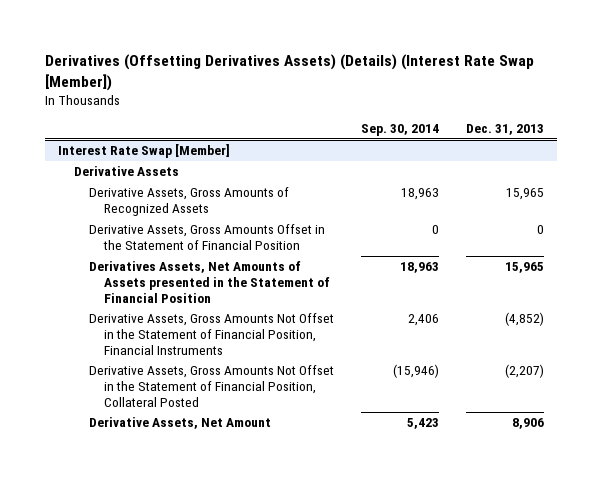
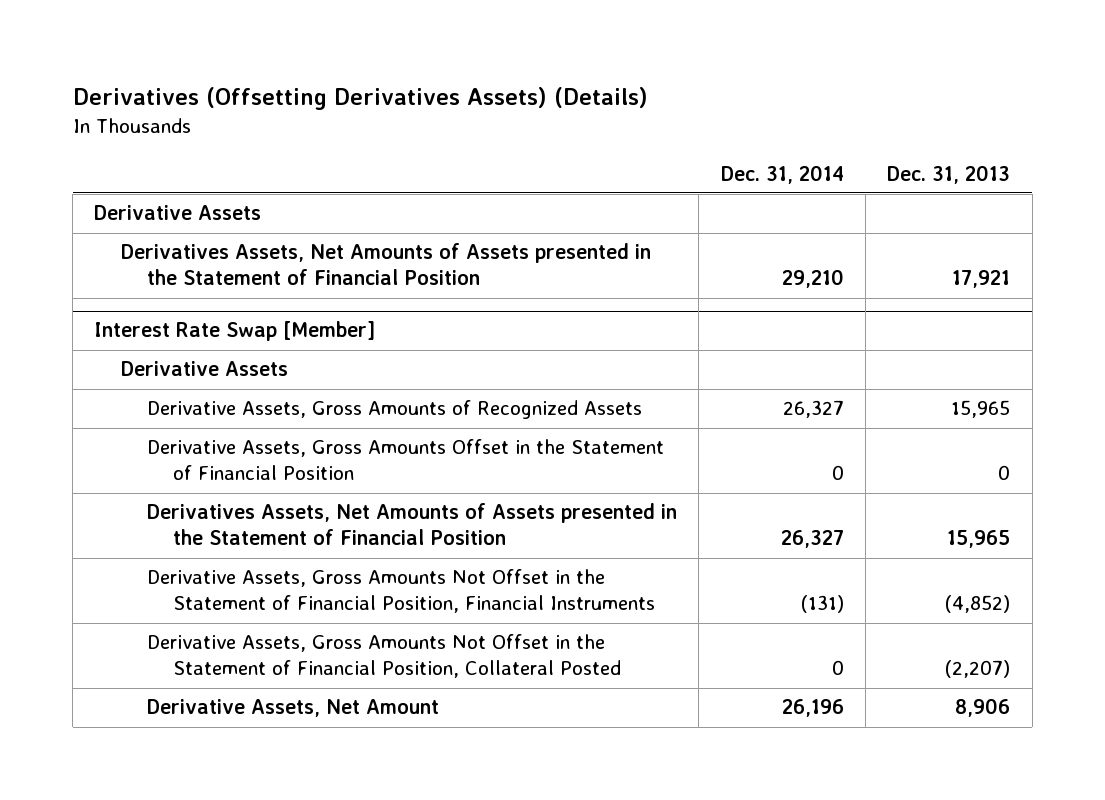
- Derivatives (Offsetting Derivatives Assets) (Details) (Interest Rate Swap [Member])
+ Derivatives (Offsetting Derivatives Assets) (Details)
- | Sep. 30, 2014 | Dec. 31, 2013
+ | Dec. 31, 2014 | Dec. 31, 2013
+ Derivative Assets
+ Derivatives Assets, Net Amounts of Assets presented in the Statement of Financial Position | 29,210 | 17,921

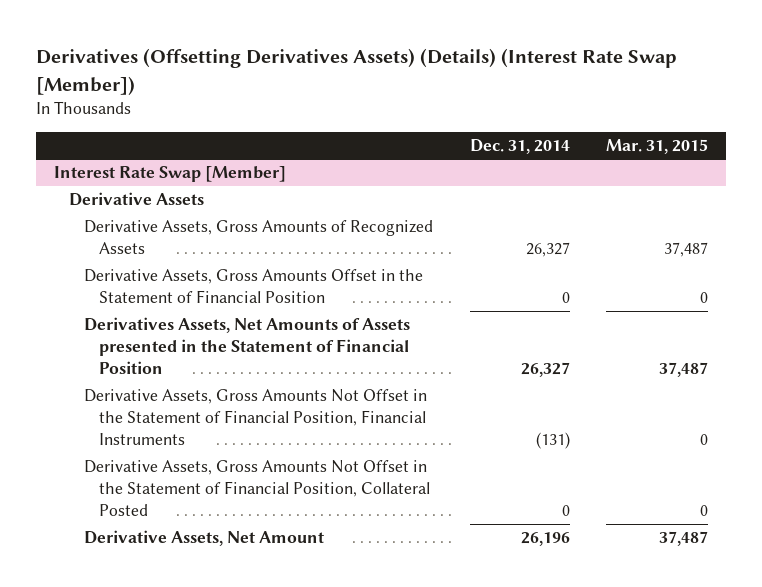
- Derivatives (Offsetting Derivatives Assets) (Details)
+ Derivatives (Offsetting Derivatives Assets) (Details) (Interest Rate Swap [Member])
- | Dec. 31, 2014 | Dec. 31, 2013
+ | Dec. 31, 2014 | Mar. 31, 2015
- Derivative Assets
- Derivatives Assets, Net Amounts of Assets presented in the Statement of Financial Position | 29,210 | 17,921

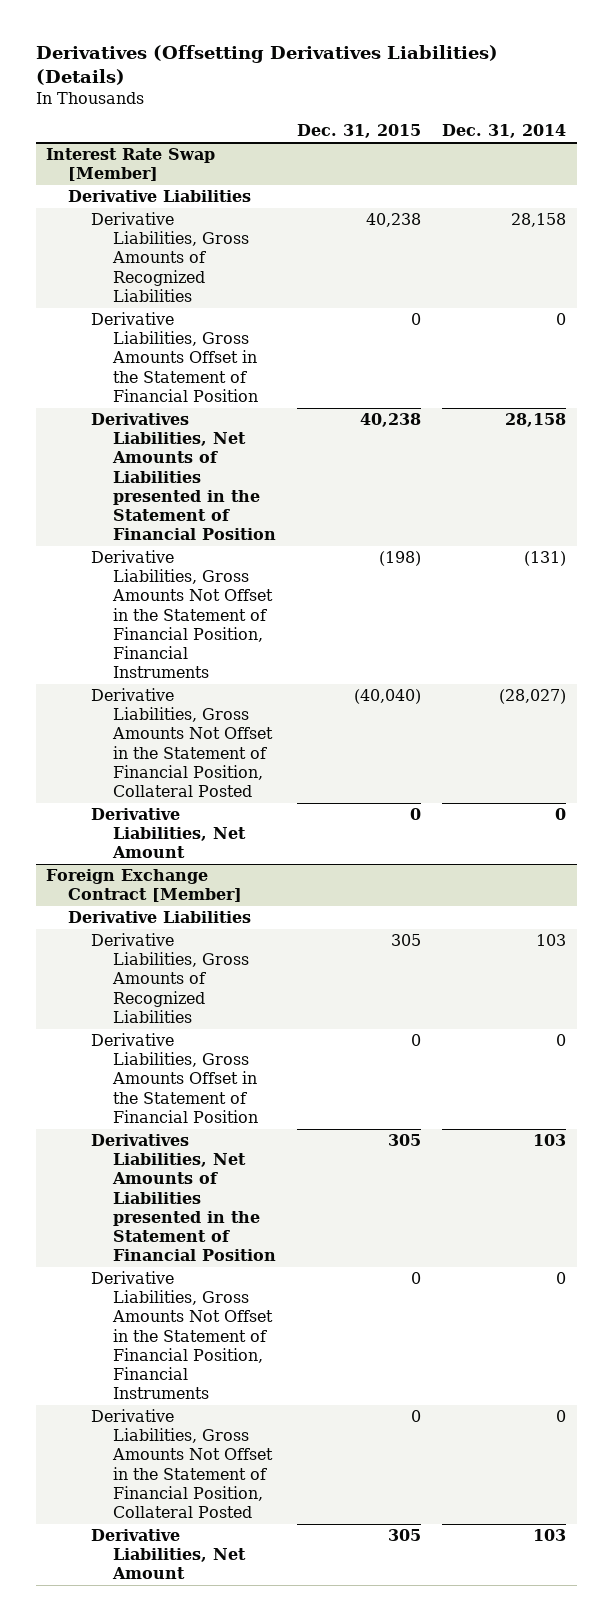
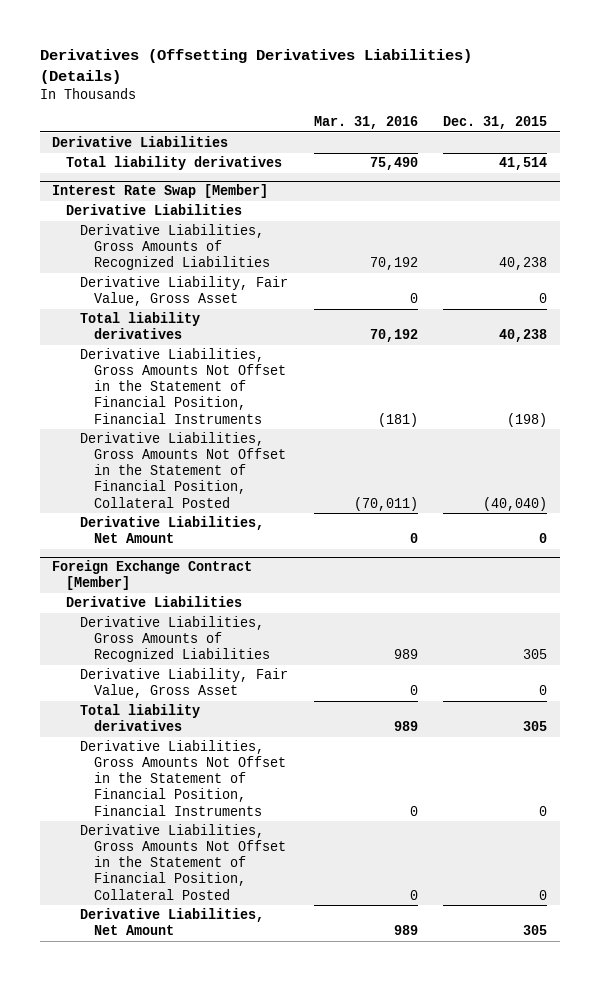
- | Dec. 31, 2015 | Dec. 31, 2014
+ | Mar. 31, 2016 | Dec. 31, 2015
+ Derivative Liabilities
+ Total liability derivatives | 75,490 | 41,514
@ Interest Rate Swap [Member]
- Derivative Liabilities, Gross Amounts Offset in the Statement of Financial Position | 0 | 0
- Derivatives Liabilities, Net Amounts of Liabilities presented in the Statement of Financial Position | 40,238 | 28,158
+ Derivative Liability, Fair Value, Gross Asset | 0 | 0
+ Total liability derivatives | 70,192 | 40,238
@ Foreign Exchange Contract [Member]
- Derivative Liabilities, Gross Amounts Offset in the Statement of Financial Position | 0 | 0
- Derivatives Liabilities, Net Amounts of Liabilities presented in the Statement of Financial Position | 305 | 103
+ Derivative Liability, Fair Value, Gross Asset | 0 | 0
+ Total liability derivatives | 989 | 305

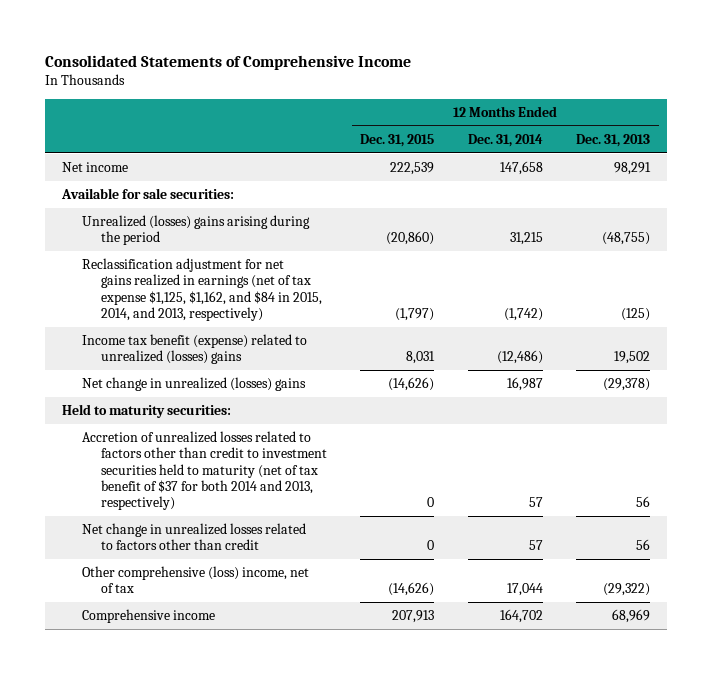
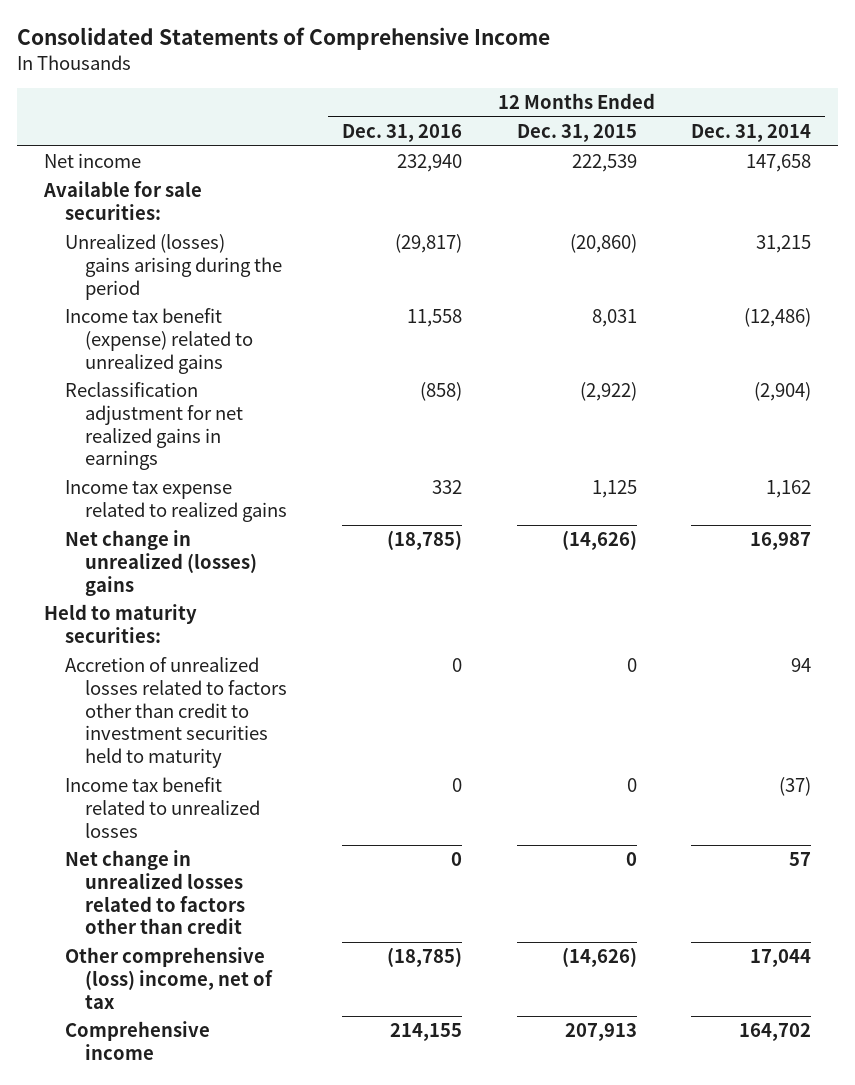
- | 12 Months Ended Dec. 31, 2015 | 12 Months Ended Dec. 31, 2014 | 12 Months Ended Dec. 31, 2013
+ | 12 Months Ended Dec. 31, 2016 | 12 Months Ended Dec. 31, 2015 | 12 Months Ended Dec. 31, 2014
- Reclassification adjustment for net gains realized in earnings (net of tax expense $1,125, $1,162, and $84 in 2015, 2014, and 2013, respectively) | (1,797) | (1,742) | (125)
- Income tax benefit (expense) related to unrealized (losses) gains | 8,031 | (12,486) | 19,502
+ Income tax benefit (expense) related to unrealized gains | 11,558 | 8,031 | (12,486)
+ Reclassification adjustment for net realized gains in earnings | (858) | (2,922) | (2,904)
+ Income tax expense related to realized gains | 332 | 1,125 | 1,162
- Accretion of unrealized losses related to factors other than credit to investment securities held to maturity (net of tax benefit of $37 for both 2014 and 2013, respectively) | 0 | 57 | 56
+ Accretion of unrealized losses related to factors other than credit to investment securities held to maturity | 0 | 0 | 94
+ Income tax benefit related to unrealized losses | 0 | 0 | (37)

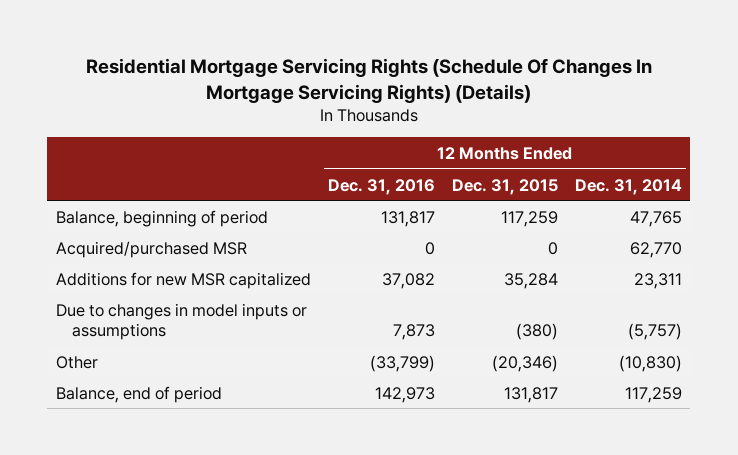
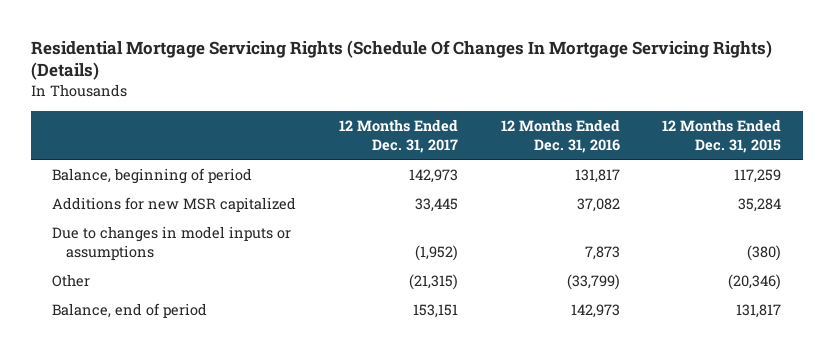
- | 12 Months Ended Dec. 31, 2016 | 12 Months Ended Dec. 31, 2015 | 12 Months Ended Dec. 31, 2014
+ | 12 Months Ended Dec. 31, 2017 | 12 Months Ended Dec. 31, 2016 | 12 Months Ended Dec. 31, 2015
- Acquired/purchased MSR | 0 | 0 | 62,770

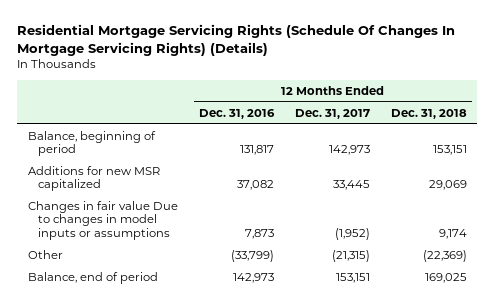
- | 12 Months Ended Dec. 31, 2017 | 12 Months Ended Dec. 31, 2016 | 12 Months Ended Dec. 31, 2015
+ | 12 Months Ended Dec. 31, 2016 | 12 Months Ended Dec. 31, 2017 | 12 Months Ended Dec. 31, 2018
- Due to changes in model inputs or assumptions | (1,952) | 7,873 | (380)
+ Changes in fair value Due to changes in model inputs or assumptions | 7,873 | (1,952) | 9,174

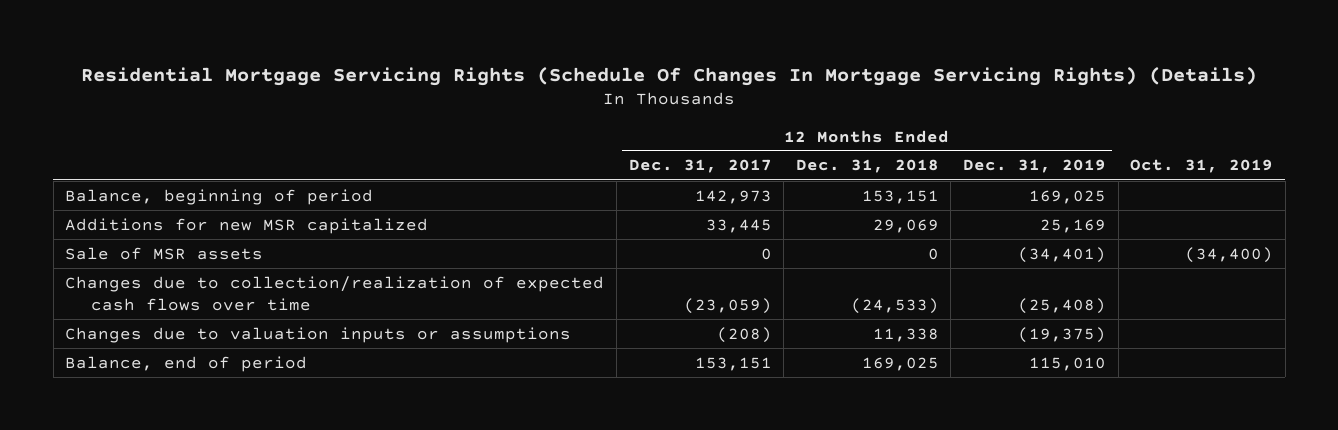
- | 12 Months Ended Dec. 31, 2016 | 12 Months Ended Dec. 31, 2017 | 12 Months Ended Dec. 31, 2018
+ | 12 Months Ended Dec. 31, 2017 | 12 Months Ended Dec. 31, 2018 | 12 Months Ended Dec. 31, 2019 | Oct. 31, 2019
- Changes in fair value Due to changes in model inputs or assumptions | 7,873 | (1,952) | 9,174
- Other | (33,799) | (21,315) | (22,369)
+ Sale of MSR assets | 0 | 0 | (34,401) | (34,400)
+ Changes due to collection/realization of expected cash flows over time | (23,059) | (24,533) | (25,408) |
+ Changes due to valuation inputs or assumptions | (208) | 11,338 | (19,375) |

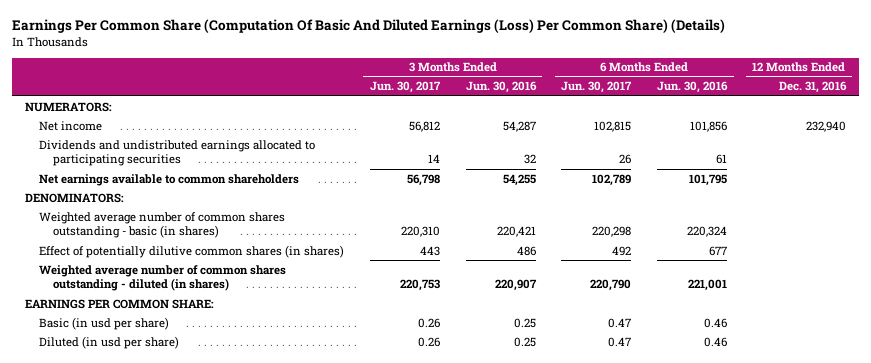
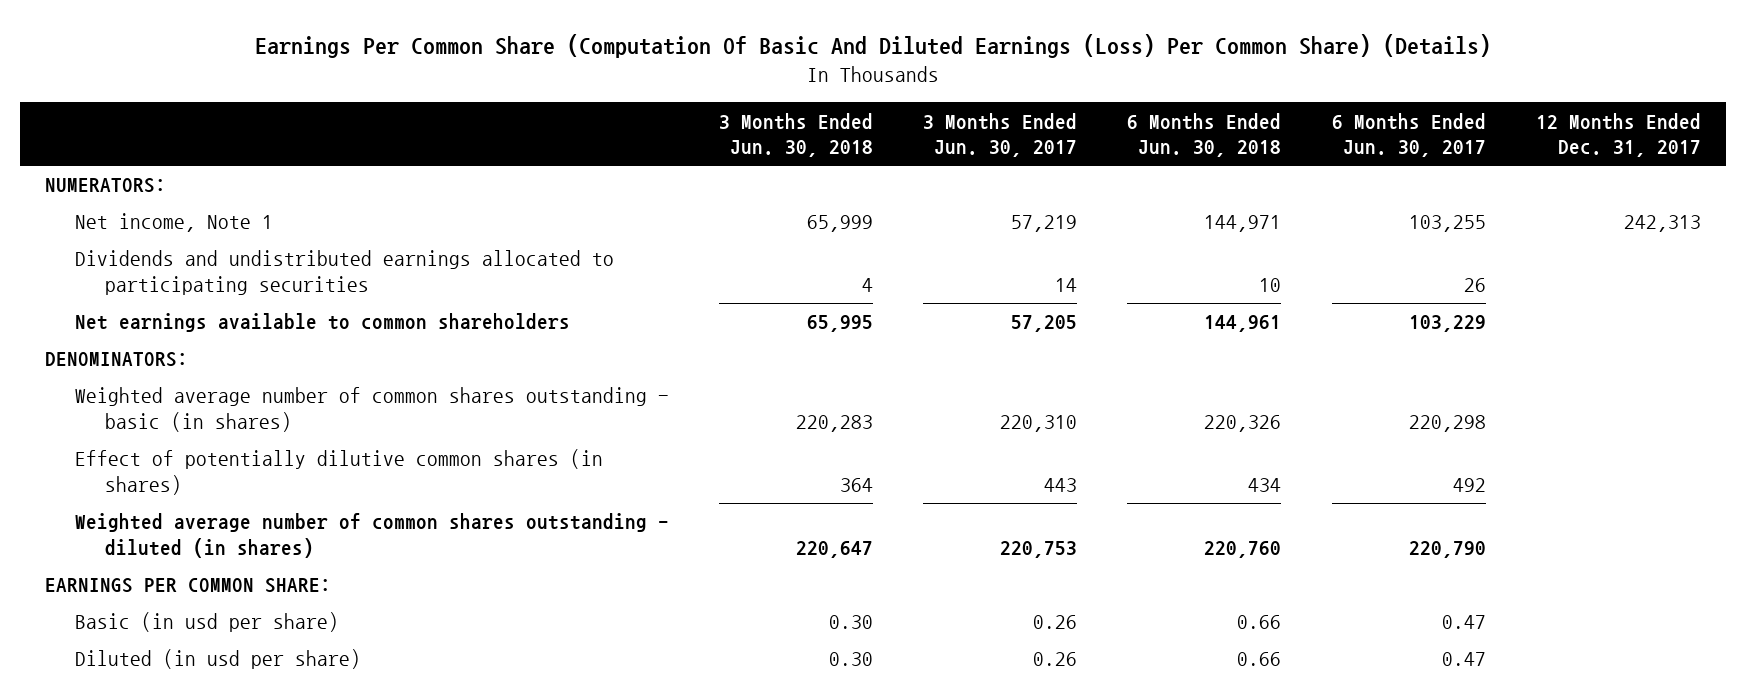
- | 3 Months Ended Jun. 30, 2017 | 3 Months Ended Jun. 30, 2016 | 6 Months Ended Jun. 30, 2017 | 6 Months Ended Jun. 30, 2016 | 12 Months Ended Dec. 31, 2016
+ | 3 Months Ended Jun. 30, 2018 | 3 Months Ended Jun. 30, 2017 | 6 Months Ended Jun. 30, 2018 | 6 Months Ended Jun. 30, 2017 | 12 Months Ended Dec. 31, 2017
- Net income | 56,812 | 54,287 | 102,815 | 101,856 | 232,940
+ Net income, Note 1 | 65,999 | 57,219 | 144,971 | 103,255 | 242,313
- Net earnings available to common shareholders | 56,798 | 54,255 | 102,789 | 101,795 |
+ Net earnings available to common shareholders | 65,995 | 57,205 | 144,961 | 103,229 |

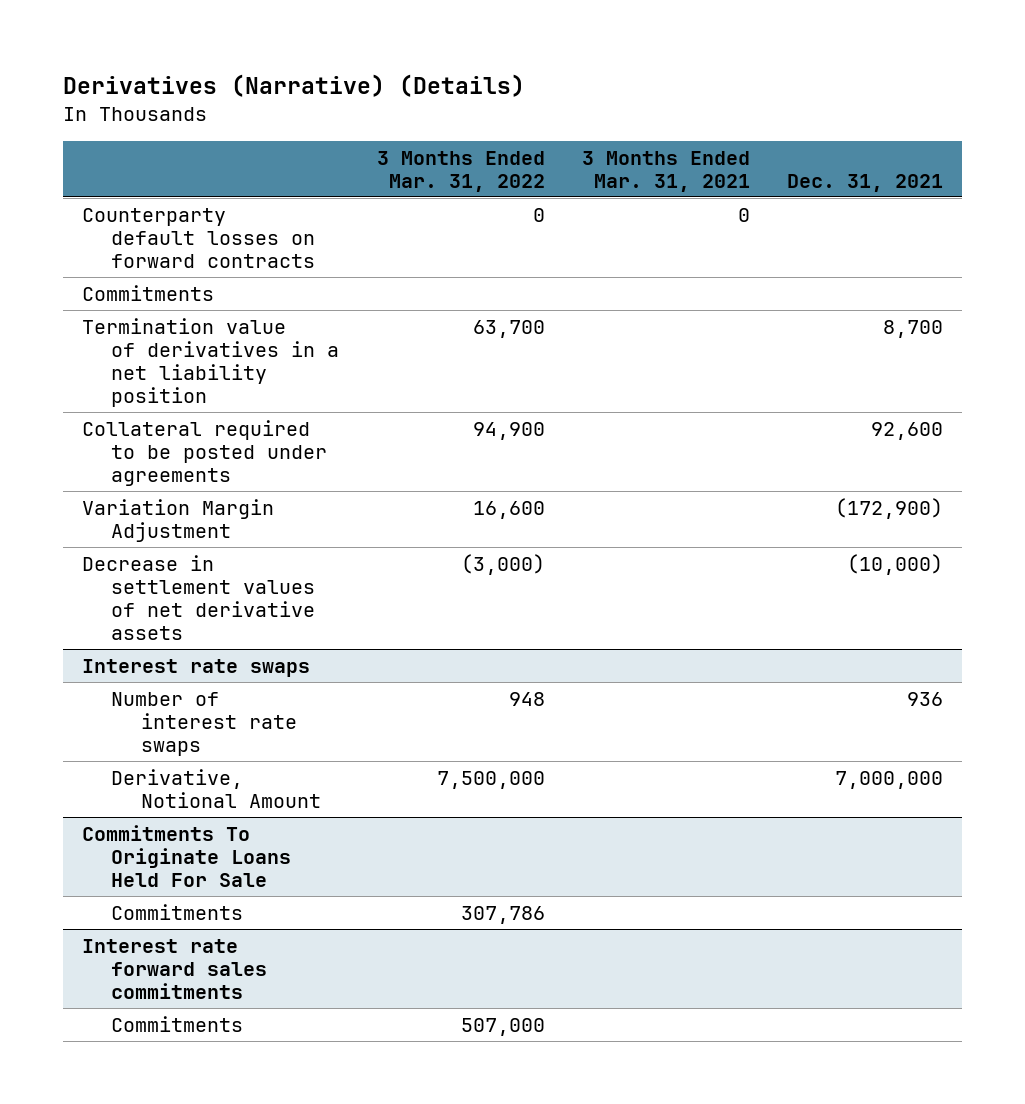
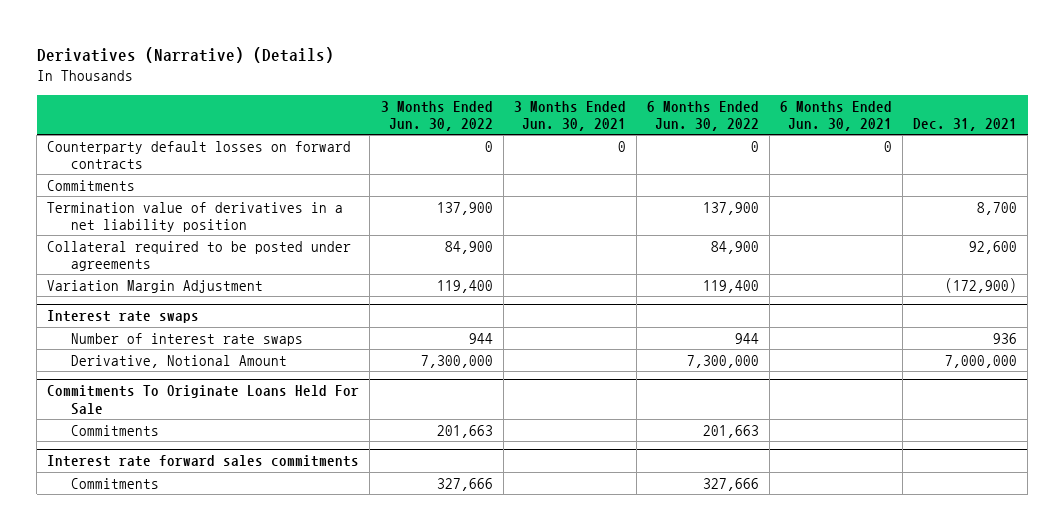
- | 3 Months Ended Mar. 31, 2022 | 3 Months Ended Mar. 31, 2021 | Dec. 31, 2021
+ | 3 Months Ended Jun. 30, 2022 | 3 Months Ended Jun. 30, 2021 | 6 Months Ended Jun. 30, 2022 | 6 Months Ended Jun. 30, 2021 | Dec. 31, 2021
- Decrease in settlement values of net derivative assets | (3,000) | | (10,000)

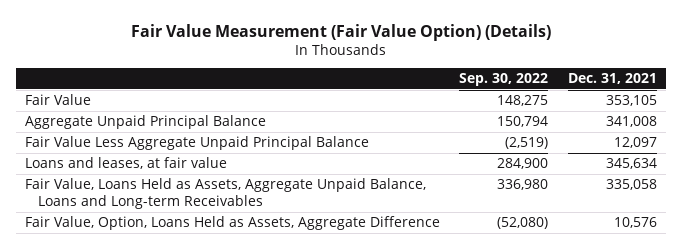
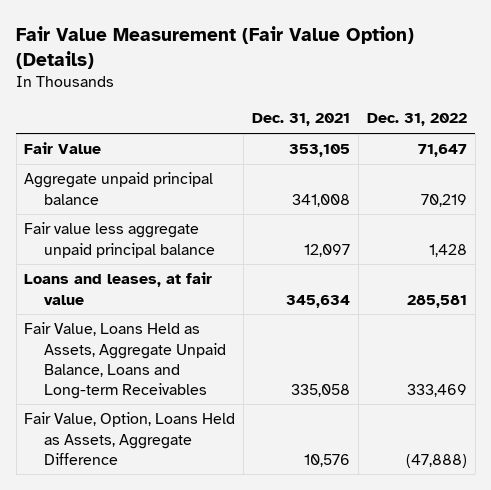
- | Sep. 30, 2022 | Dec. 31, 2021
+ | Dec. 31, 2021 | Dec. 31, 2022
- Aggregate Unpaid Principal Balance | 150,794 | 341,008
- Fair Value Less Aggregate Unpaid Principal Balance | (2,519) | 12,097
+ Aggregate unpaid principal balance | 341,008 | 70,219
+ Fair value less aggregate unpaid principal balance | 12,097 | 1,428

